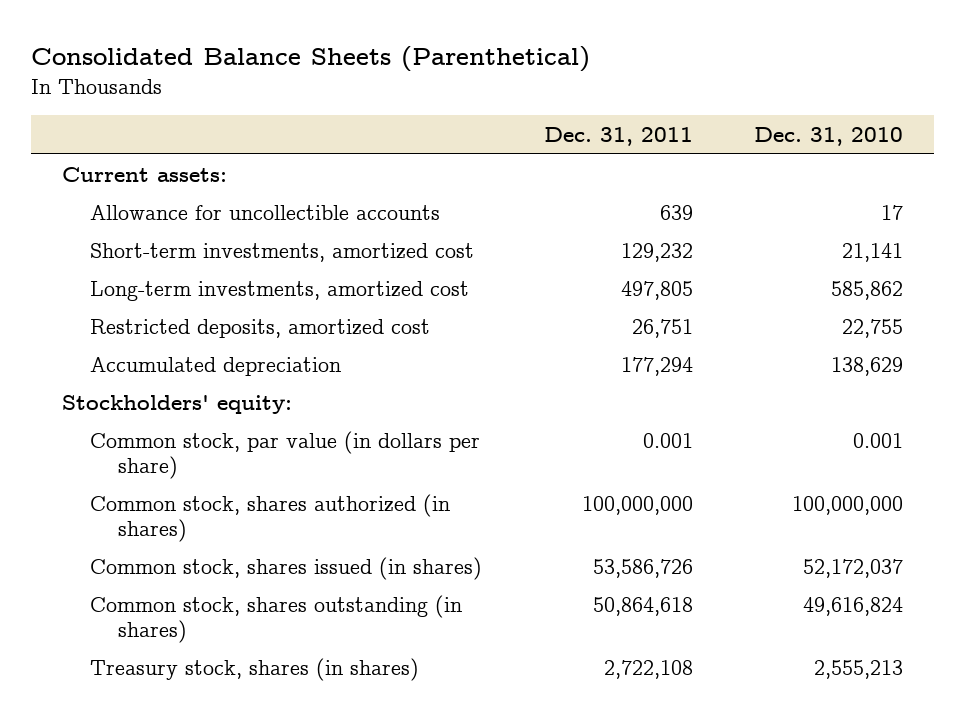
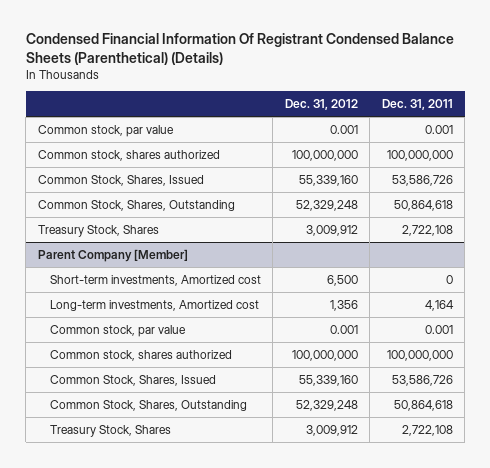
- Consolidated Balance Sheets (Parenthetical)
+ Condensed Financial Information Of Registrant Condensed Balance Sheets (Parenthetical) (Details)
- | Dec. 31, 2011 | Dec. 31, 2010
+ | Dec. 31, 2012 | Dec. 31, 2011
- Current assets:
- Allowance for uncollectible accounts | 639 | 17
- Short-term investments, amortized cost | 129,232 | 21,141
- Long-term investments, amortized cost | 497,805 | 585,862
- Restricted deposits, amortized cost | 26,751 | 22,755
- Accumulated depreciation | 177,294 | 138,629
- Stockholders' equity:
- Common stock, par value (in dollars per share) | 0.001 | 0.001
- Common stock, shares authorized (in shares) | 100,000,000 | 100,000,000
- Common stock, shares issued (in shares) | 53,586,726 | 52,172,037
- Common stock, shares outstanding (in shares) | 50,864,618 | 49,616,824
- Treasury stock, shares (in shares) | 2,722,108 | 2,555,213
+ Common stock, par value | 0.001 | 0.001
+ Common stock, shares authorized | 100,000,000 | 100,000,000
+ Common Stock, Shares, Issued | 55,339,160 | 53,586,726
+ Common Stock, Shares, Outstanding | 52,329,248 | 50,864,618
+ Treasury Stock, Shares | 3,009,912 | 2,722,108
+ Parent Company [Member]
+ Short-term investments, Amortized cost | 6,500 | 0
+ Long-term investments, Amortized cost | 1,356 | 4,164
+ Common stock, par value | 0.001 | 0.001
+ Common stock, shares authorized | 100,000,000 | 100,000,000
+ Common Stock, Shares, Issued | 55,339,160 | 53,586,726
+ Common Stock, Shares, Outstanding | 52,329,248 | 50,864,618
+ Treasury Stock, Shares | 3,009,912 | 2,722,108

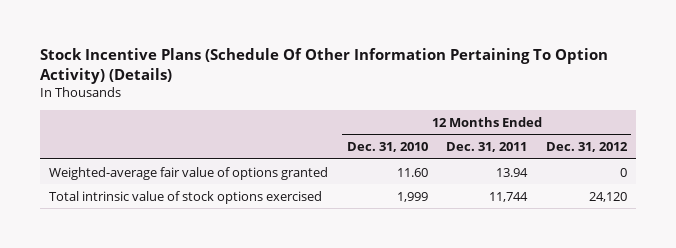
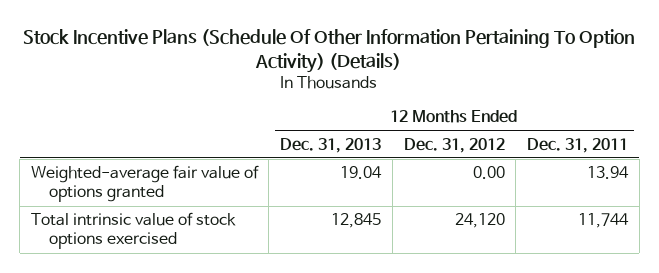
- | 12 Months Ended Dec. 31, 2010 | 12 Months Ended Dec. 31, 2011 | 12 Months Ended Dec. 31, 2012
+ | 12 Months Ended Dec. 31, 2013 | 12 Months Ended Dec. 31, 2012 | 12 Months Ended Dec. 31, 2011
- Weighted-average fair value of options granted | 11.60 | 13.94 | 0
+ Weighted-average fair value of options granted | 19.04 | 0.00 | 13.94

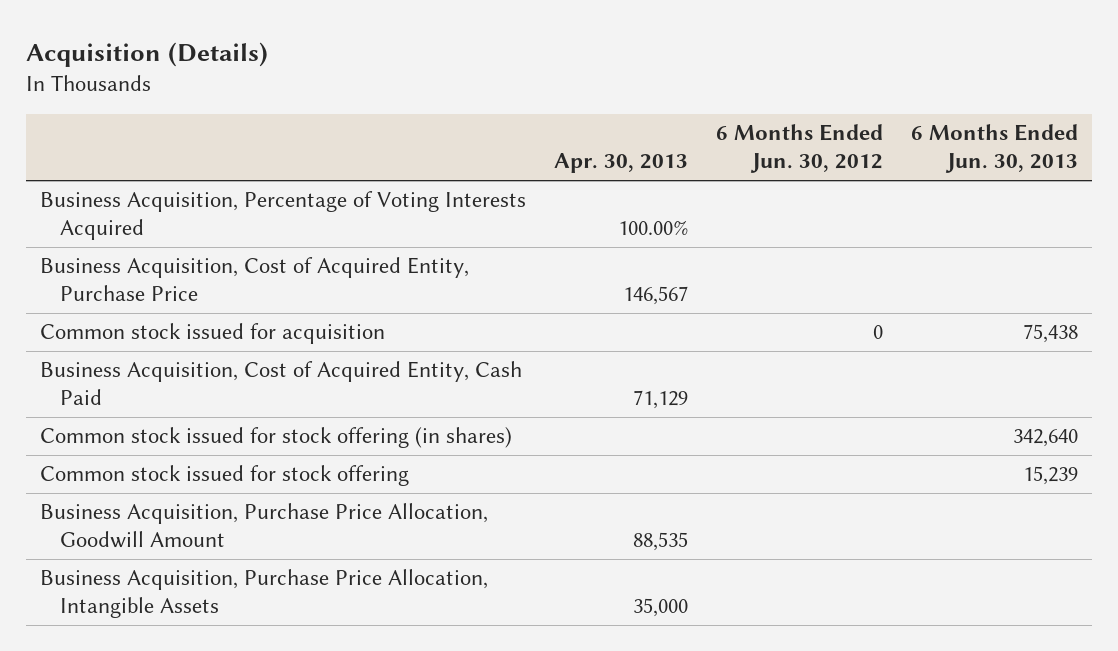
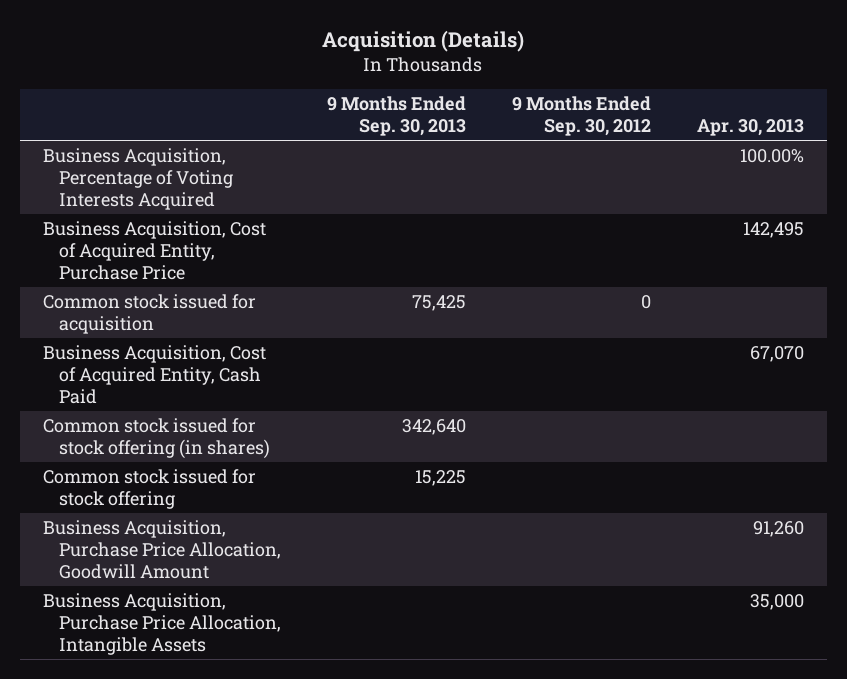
- | Apr. 30, 2013 | 6 Months Ended Jun. 30, 2012 | 6 Months Ended Jun. 30, 2013
+ | 9 Months Ended Sep. 30, 2013 | 9 Months Ended Sep. 30, 2012 | Apr. 30, 2013
- Business Acquisition, Cost of Acquired Entity, Purchase Price | 146,567 | |
+ Business Acquisition, Cost of Acquired Entity, Purchase Price | | | 142,495
- Business Acquisition, Cost of Acquired Entity, Cash Paid | 71,129 | |
+ Business Acquisition, Cost of Acquired Entity, Cash Paid | | | 67,070
- Business Acquisition, Purchase Price Allocation, Goodwill Amount | 88,535 | |
+ Business Acquisition, Purchase Price Allocation, Goodwill Amount | | | 91,260

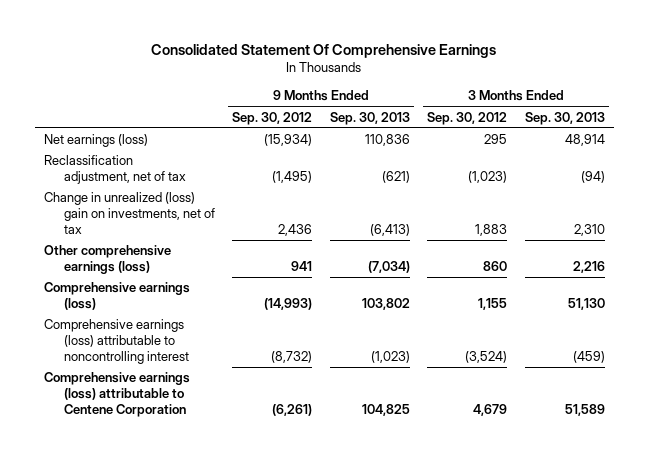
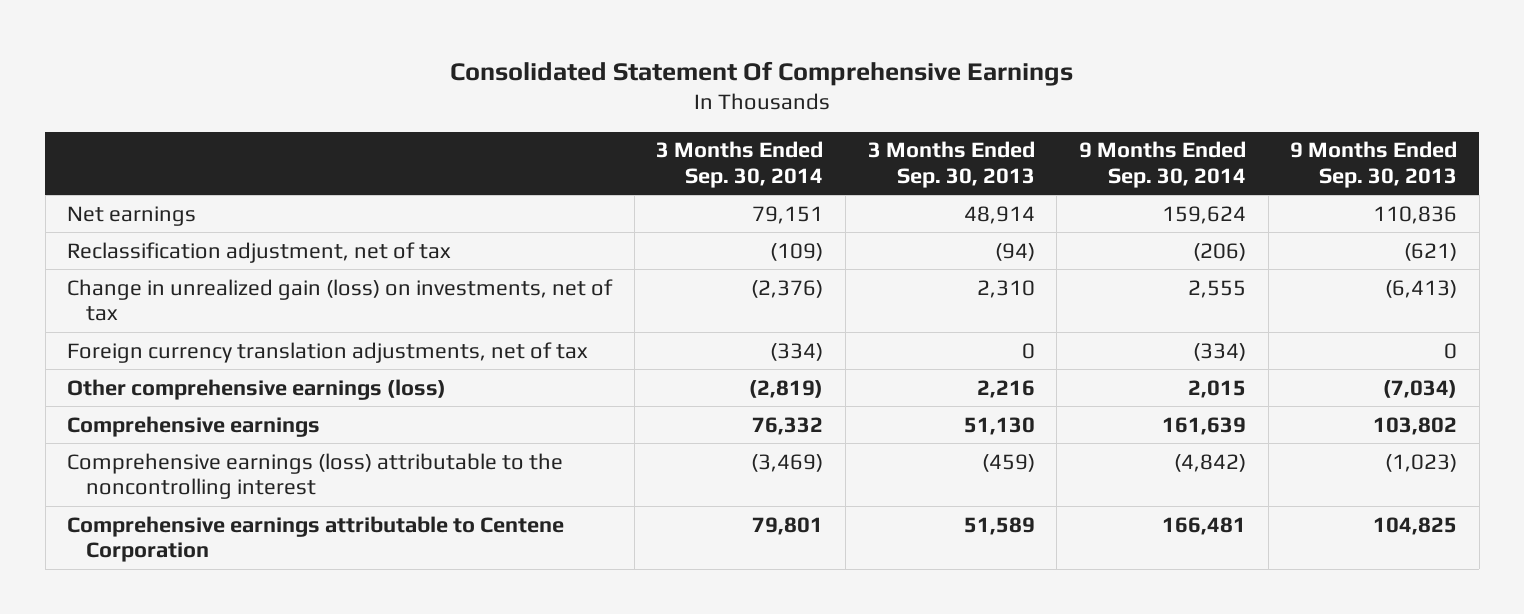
- | 9 Months Ended Sep. 30, 2012 | 9 Months Ended Sep. 30, 2013 | 3 Months Ended Sep. 30, 2012 | 3 Months Ended Sep. 30, 2013
+ | 3 Months Ended Sep. 30, 2014 | 3 Months Ended Sep. 30, 2013 | 9 Months Ended Sep. 30, 2014 | 9 Months Ended Sep. 30, 2013
- Net earnings (loss) | (15,934) | 110,836 | 295 | 48,914
+ Net earnings | 79,151 | 48,914 | 159,624 | 110,836
- Change in unrealized (loss) gain on investments, net of tax | 2,436 | (6,413) | 1,883 | 2,310
+ Change in unrealized gain (loss) on investments, net of tax | (2,376) | 2,310 | 2,555 | (6,413)
+ Foreign currency translation adjustments, net of tax | (334) | 0 | (334) | 0
- Comprehensive earnings (loss) | (14,993) | 103,802 | 1,155 | 51,130
- Comprehensive earnings (loss) attributable to noncontrolling interest | (8,732) | (1,023) | (3,524) | (459)
- Comprehensive earnings (loss) attributable to Centene Corporation | (6,261) | 104,825 | 4,679 | 51,589
+ Comprehensive earnings | 76,332 | 51,130 | 161,639 | 103,802
+ Comprehensive earnings (loss) attributable to the noncontrolling interest | (3,469) | (459) | (4,842) | (1,023)
+ Comprehensive earnings attributable to Centene Corporation | 79,801 | 51,589 | 166,481 | 104,825

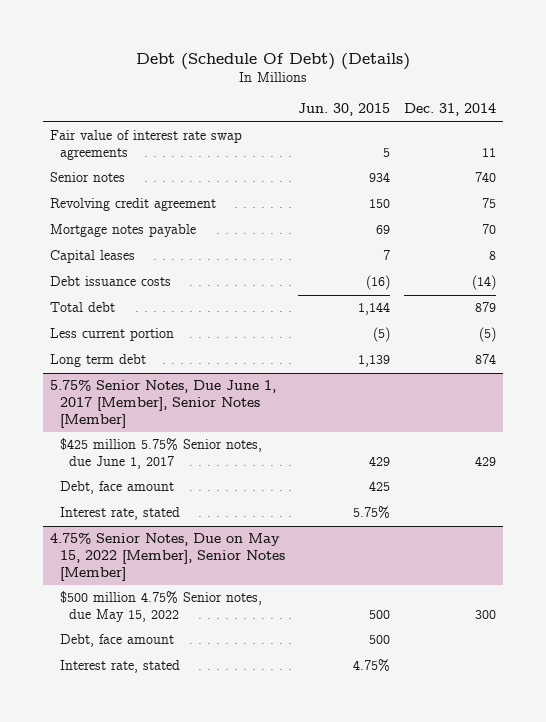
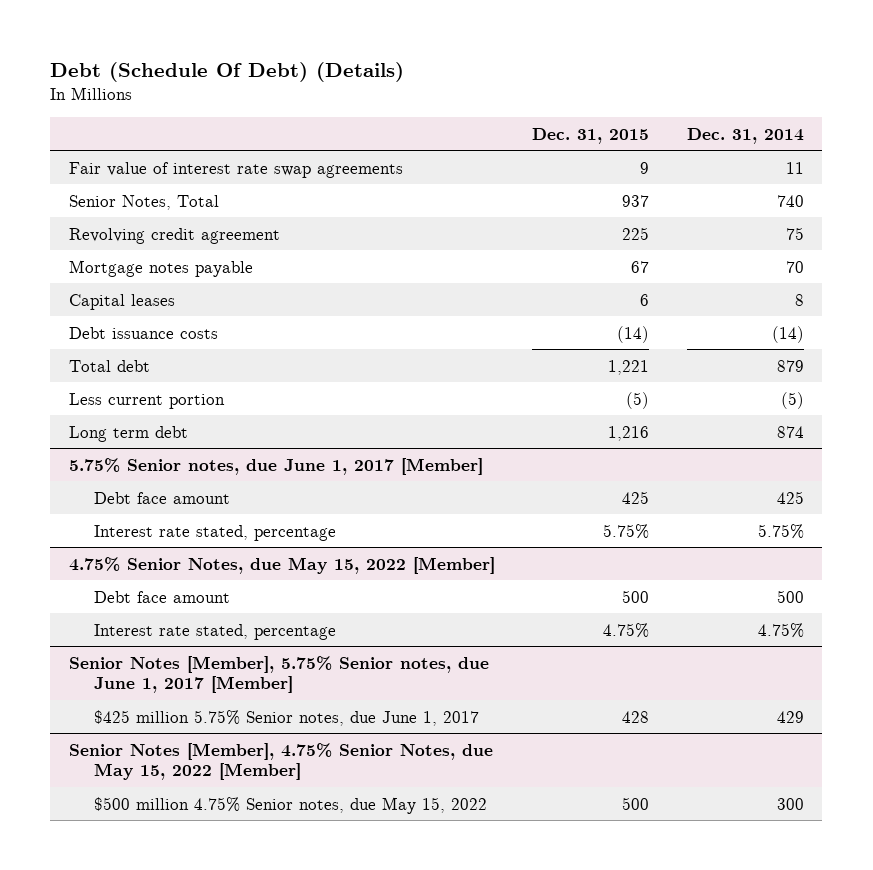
- | Jun. 30, 2015 | Dec. 31, 2014
+ | Dec. 31, 2015 | Dec. 31, 2014
- Senior notes | 934 | 740
+ Senior Notes, Total | 937 | 740
- 5.75% Senior Notes, Due June 1, 2017 [Member], Senior Notes [Member]
+ 5.75% Senior notes, due June 1, 2017 [Member]
+ Debt face amount | 425 | 425
+ Interest rate stated, percentage | 5.75% | 5.75%
+ 4.75% Senior Notes, due May 15, 2022 [Member]
+ Debt face amount | 500 | 500
+ Interest rate stated, percentage | 4.75% | 4.75%
+ Senior Notes [Member], 5.75% Senior notes, due June 1, 2017 [Member]
- Debt, face amount | 425 |
- Interest rate, stated | 5.75% |
- 4.75% Senior Notes, Due on May 15, 2022 [Member], Senior Notes [Member]
+ Senior Notes [Member], 4.75% Senior Notes, due May 15, 2022 [Member]
- Debt, face amount | 500 |
- Interest rate, stated | 4.75% |

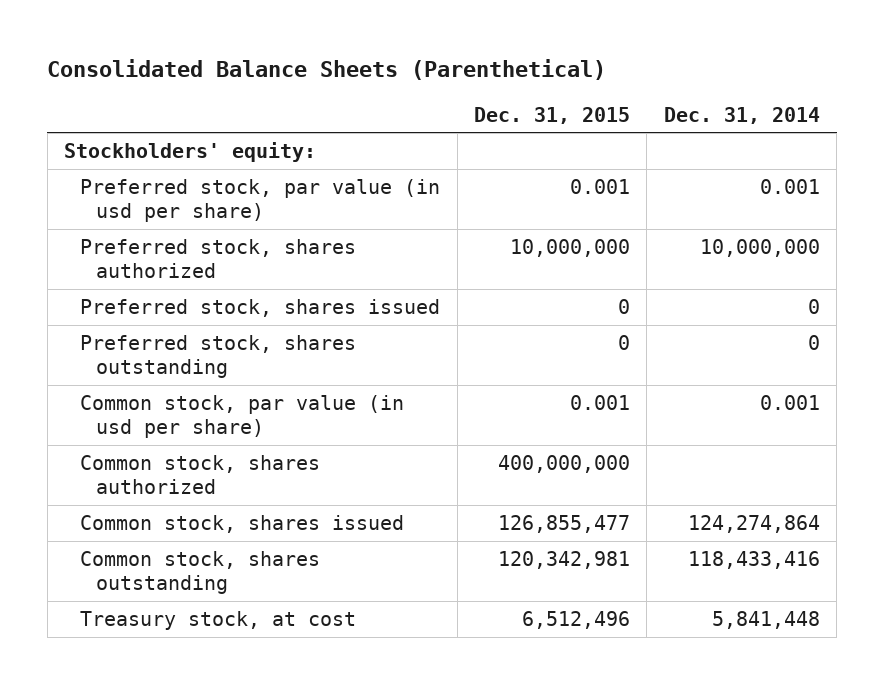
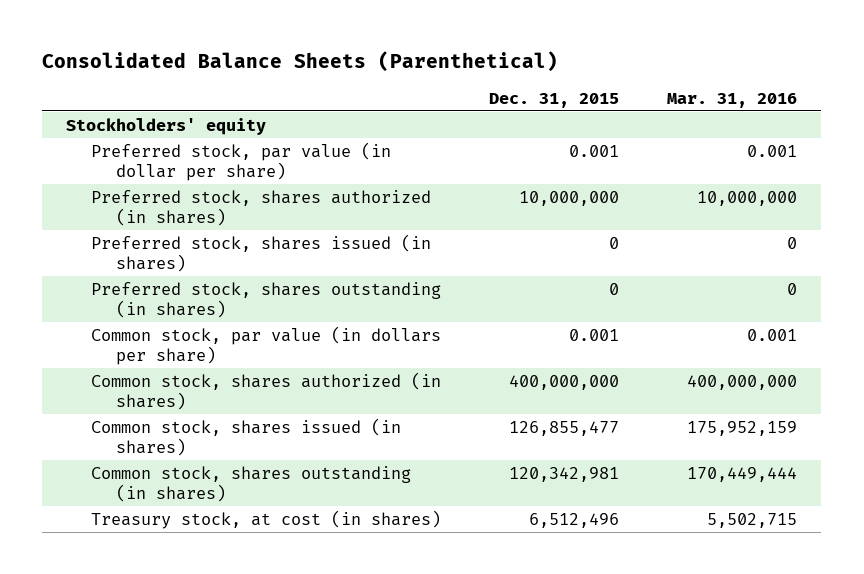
- | Dec. 31, 2015 | Dec. 31, 2014
+ | Dec. 31, 2015 | Mar. 31, 2016
- Stockholders' equity:
- Preferred stock, par value (in usd per share) | 0.001 | 0.001
- Preferred stock, shares authorized | 10,000,000 | 10,000,000
- Preferred stock, shares issued | 0 | 0
- Preferred stock, shares outstanding | 0 | 0
- Common stock, par value (in usd per share) | 0.001 | 0.001
- Common stock, shares authorized | 400,000,000 |
- Common stock, shares issued | 126,855,477 | 124,274,864
- Common stock, shares outstanding | 120,342,981 | 118,433,416
- Treasury stock, at cost | 6,512,496 | 5,841,448
+ Stockholders' equity
+ Preferred stock, par value (in dollar per share) | 0.001 | 0.001
+ Preferred stock, shares authorized (in shares) | 10,000,000 | 10,000,000
+ Preferred stock, shares issued (in shares) | 0 | 0
+ Preferred stock, shares outstanding (in shares) | 0 | 0
+ Common stock, par value (in dollars per share) | 0.001 | 0.001
+ Common stock, shares authorized (in shares) | 400,000,000 | 400,000,000
+ Common stock, shares issued (in shares) | 126,855,477 | 175,952,159
+ Common stock, shares outstanding (in shares) | 120,342,981 | 170,449,444
+ Treasury stock, at cost (in shares) | 6,512,496 | 5,502,715

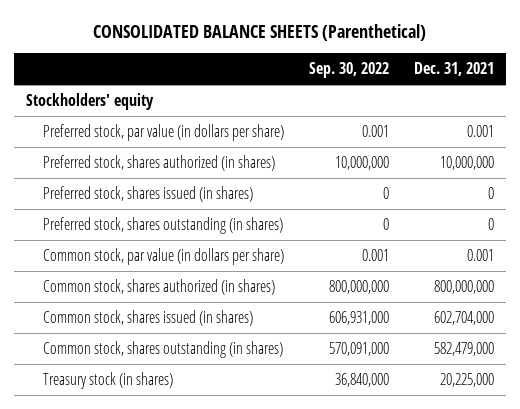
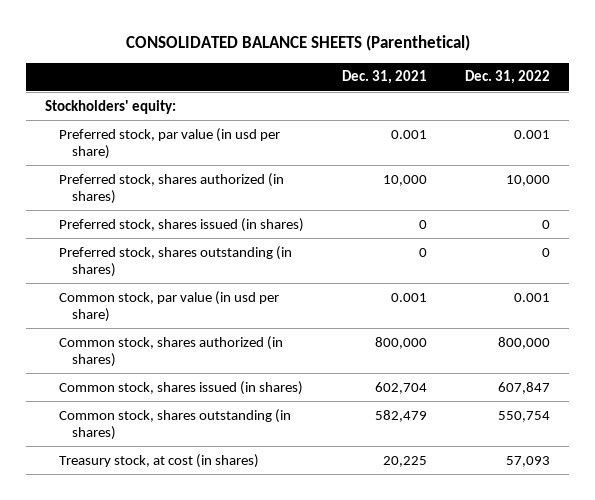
- | Sep. 30, 2022 | Dec. 31, 2021
+ | Dec. 31, 2021 | Dec. 31, 2022
- Stockholders' equity
- Preferred stock, par value (in dollars per share) | 0.001 | 0.001
- Preferred stock, shares authorized (in shares) | 10,000,000 | 10,000,000
+ Stockholders' equity:
+ Preferred stock, par value (in usd per share) | 0.001 | 0.001
+ Preferred stock, shares authorized (in shares) | 10,000 | 10,000
- Common stock, par value (in dollars per share) | 0.001 | 0.001
- Common stock, shares authorized (in shares) | 800,000,000 | 800,000,000
- Common stock, shares issued (in shares) | 606,931,000 | 602,704,000
- Common stock, shares outstanding (in shares) | 570,091,000 | 582,479,000
- Treasury stock (in shares) | 36,840,000 | 20,225,000
+ Common stock, par value (in usd per share) | 0.001 | 0.001
+ Common stock, shares authorized (in shares) | 800,000 | 800,000
+ Common stock, shares issued (in shares) | 602,704 | 607,847
+ Common stock, shares outstanding (in shares) | 582,479 | 550,754
+ Treasury stock, at cost (in shares) | 20,225 | 57,093

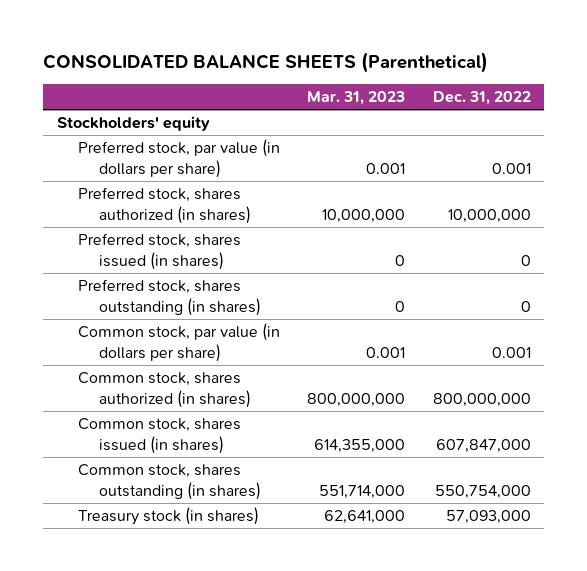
- | Dec. 31, 2021 | Dec. 31, 2022
+ | Mar. 31, 2023 | Dec. 31, 2022
- Stockholders' equity:
- Preferred stock, par value (in usd per share) | 0.001 | 0.001
- Preferred stock, shares authorized (in shares) | 10,000 | 10,000
+ Stockholders' equity
+ Preferred stock, par value (in dollars per share) | 0.001 | 0.001
+ Preferred stock, shares authorized (in shares) | 10,000,000 | 10,000,000
- Common stock, par value (in usd per share) | 0.001 | 0.001
- Common stock, shares authorized (in shares) | 800,000 | 800,000
- Common stock, shares issued (in shares) | 602,704 | 607,847
- Common stock, shares outstanding (in shares) | 582,479 | 550,754
- Treasury stock, at cost (in shares) | 20,225 | 57,093
+ Common stock, par value (in dollars per share) | 0.001 | 0.001
+ Common stock, shares authorized (in shares) | 800,000,000 | 800,000,000
+ Common stock, shares issued (in shares) | 614,355,000 | 607,847,000
+ Common stock, shares outstanding (in shares) | 551,714,000 | 550,754,000
+ Treasury stock (in shares) | 62,641,000 | 57,093,000

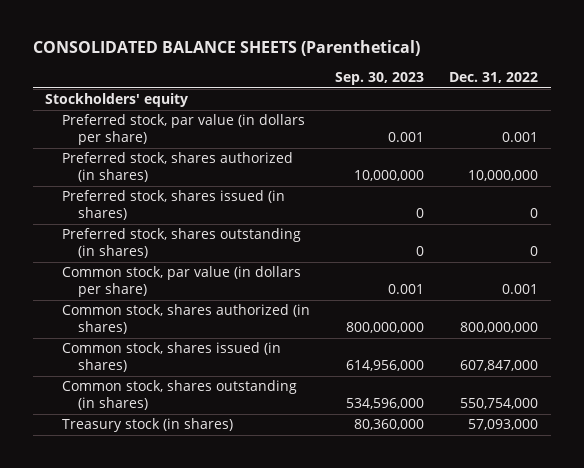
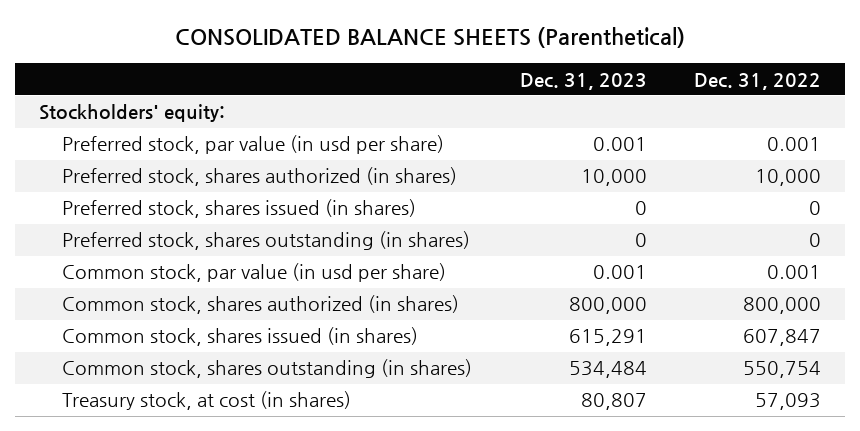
- | Sep. 30, 2023 | Dec. 31, 2022
+ | Dec. 31, 2023 | Dec. 31, 2022
- Stockholders' equity
- Preferred stock, par value (in dollars per share) | 0.001 | 0.001
- Preferred stock, shares authorized (in shares) | 10,000,000 | 10,000,000
+ Stockholders' equity:
+ Preferred stock, par value (in usd per share) | 0.001 | 0.001
+ Preferred stock, shares authorized (in shares) | 10,000 | 10,000
- Common stock, par value (in dollars per share) | 0.001 | 0.001
- Common stock, shares authorized (in shares) | 800,000,000 | 800,000,000
- Common stock, shares issued (in shares) | 614,956,000 | 607,847,000
- Common stock, shares outstanding (in shares) | 534,596,000 | 550,754,000
- Treasury stock (in shares) | 80,360,000 | 57,093,000
+ Common stock, par value (in usd per share) | 0.001 | 0.001
+ Common stock, shares authorized (in shares) | 800,000 | 800,000
+ Common stock, shares issued (in shares) | 615,291 | 607,847
+ Common stock, shares outstanding (in shares) | 534,484 | 550,754
+ Treasury stock, at cost (in shares) | 80,807 | 57,093

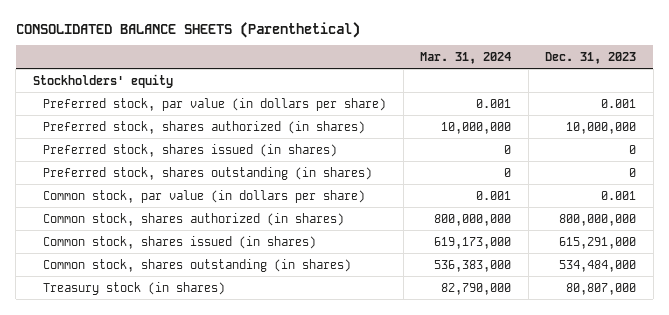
- | Dec. 31, 2023 | Dec. 31, 2022
+ | Mar. 31, 2024 | Dec. 31, 2023
- Stockholders' equity:
- Preferred stock, par value (in usd per share) | 0.001 | 0.001
- Preferred stock, shares authorized (in shares) | 10,000 | 10,000
+ Stockholders' equity
+ Preferred stock, par value (in dollars per share) | 0.001 | 0.001
+ Preferred stock, shares authorized (in shares) | 10,000,000 | 10,000,000
- Common stock, par value (in usd per share) | 0.001 | 0.001
- Common stock, shares authorized (in shares) | 800,000 | 800,000
- Common stock, shares issued (in shares) | 615,291 | 607,847
- Common stock, shares outstanding (in shares) | 534,484 | 550,754
- Treasury stock, at cost (in shares) | 80,807 | 57,093
+ Common stock, par value (in dollars per share) | 0.001 | 0.001
+ Common stock, shares authorized (in shares) | 800,000,000 | 800,000,000
+ Common stock, shares issued (in shares) | 619,173,000 | 615,291,000
+ Common stock, shares outstanding (in shares) | 536,383,000 | 534,484,000
+ Treasury stock (in shares) | 82,790,000 | 80,807,000

